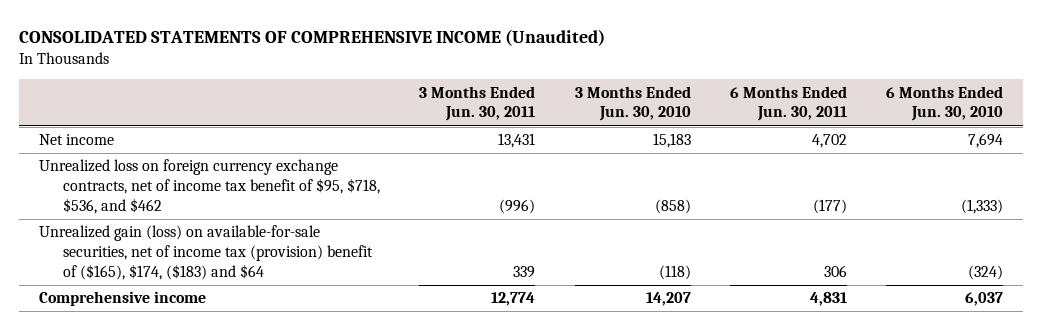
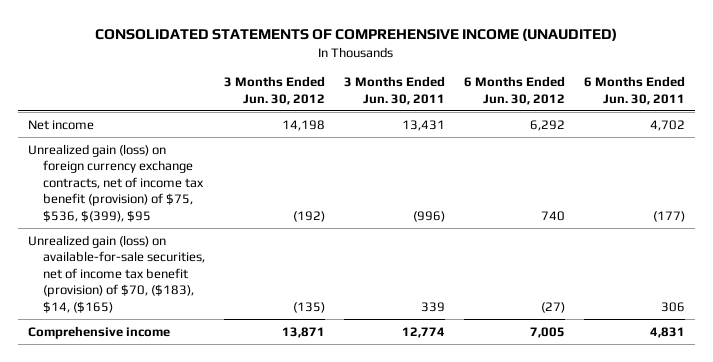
- CONSOLIDATED STATEMENTS OF COMPREHENSIVE INCOME (Unaudited)
+ CONSOLIDATED STATEMENTS OF COMPREHENSIVE INCOME (UNAUDITED)
- | 3 Months Ended Jun. 30, 2011 | 3 Months Ended Jun. 30, 2010 | 6 Months Ended Jun. 30, 2011 | 6 Months Ended Jun. 30, 2010
+ | 3 Months Ended Jun. 30, 2012 | 3 Months Ended Jun. 30, 2011 | 6 Months Ended Jun. 30, 2012 | 6 Months Ended Jun. 30, 2011
- Unrealized loss on foreign currency exchange contracts, net of income tax benefit of $95, $718, $536, and $462 | (996) | (858) | (177) | (1,333)
- Unrealized gain (loss) on available-for-sale securities, net of income tax (provision) benefit of ($165), $174, ($183) and $64 | 339 | (118) | 306 | (324)
+ Unrealized gain (loss) on foreign currency exchange contracts, net of income tax benefit (provision) of $75, $536, $(399), $95 | (192) | (996) | 740 | (177)
+ Unrealized gain (loss) on available-for-sale securities, net of income tax benefit (provision) of $70, ($183), $14, ($165) | (135) | 339 | (27) | 306

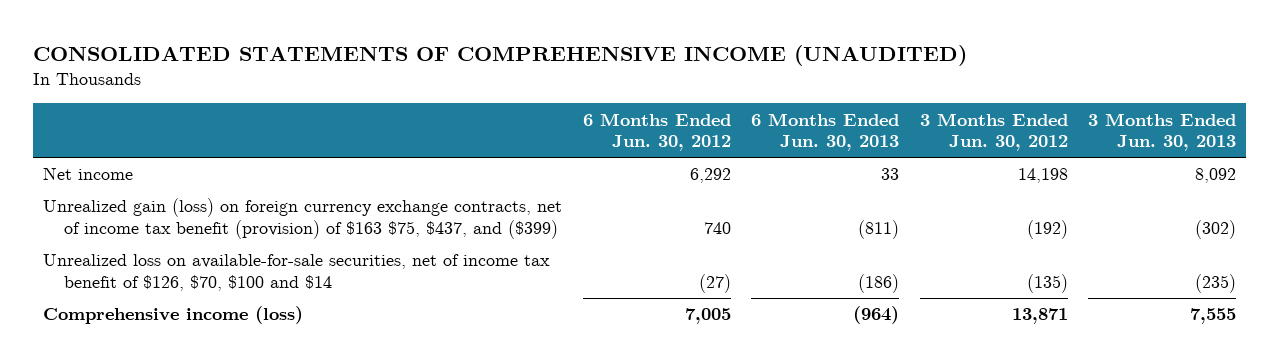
- | 3 Months Ended Jun. 30, 2012 | 3 Months Ended Jun. 30, 2011 | 6 Months Ended Jun. 30, 2012 | 6 Months Ended Jun. 30, 2011
+ | 6 Months Ended Jun. 30, 2012 | 6 Months Ended Jun. 30, 2013 | 3 Months Ended Jun. 30, 2012 | 3 Months Ended Jun. 30, 2013
- Unrealized gain (loss) on foreign currency exchange contracts, net of income tax benefit (provision) of $75, $536, $(399), $95 | (192) | (996) | 740 | (177)
- Unrealized gain (loss) on available-for-sale securities, net of income tax benefit (provision) of $70, ($183), $14, ($165) | (135) | 339 | (27) | 306
- Comprehensive income | 13,871 | 12,774 | 7,005 | 4,831
+ Unrealized gain (loss) on foreign currency exchange contracts, net of income tax benefit (provision) of $163 $75, $437, and ($399) | 740 | (811) | (192) | (302)
+ Unrealized loss on available-for-sale securities, net of income tax benefit of $126, $70, $100 and $14 | (27) | (186) | (135) | (235)
+ Comprehensive income (loss) | 7,005 | (964) | 13,871 | 7,555

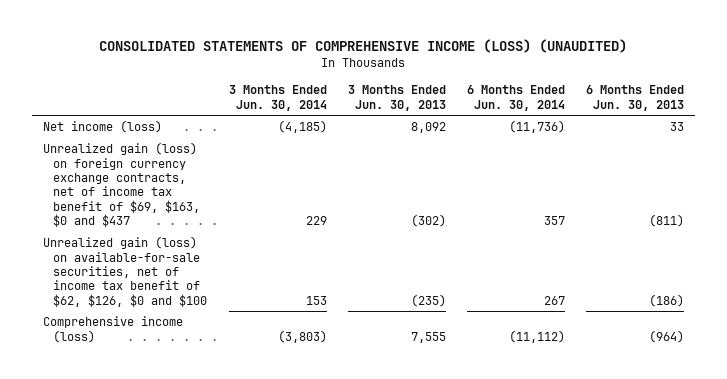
- CONSOLIDATED STATEMENTS OF COMPREHENSIVE INCOME (UNAUDITED)
+ CONSOLIDATED STATEMENTS OF COMPREHENSIVE INCOME (LOSS) (UNAUDITED)
- | 6 Months Ended Jun. 30, 2012 | 6 Months Ended Jun. 30, 2013 | 3 Months Ended Jun. 30, 2012 | 3 Months Ended Jun. 30, 2013
+ | 3 Months Ended Jun. 30, 2014 | 3 Months Ended Jun. 30, 2013 | 6 Months Ended Jun. 30, 2014 | 6 Months Ended Jun. 30, 2013
- Net income | 6,292 | 33 | 14,198 | 8,092
- Unrealized gain (loss) on foreign currency exchange contracts, net of income tax benefit (provision) of $163 $75, $437, and ($399) | 740 | (811) | (192) | (302)
- Unrealized loss on available-for-sale securities, net of income tax benefit of $126, $70, $100 and $14 | (27) | (186) | (135) | (235)
+ Net income (loss) | (4,185) | 8,092 | (11,736) | 33
+ Unrealized gain (loss) on foreign currency exchange contracts, net of income tax benefit of $69, $163, $0 and $437 | 229 | (302) | 357 | (811)
+ Unrealized gain (loss) on available-for-sale securities, net of income tax benefit of $62, $126, $0 and $100 | 153 | (235) | 267 | (186)

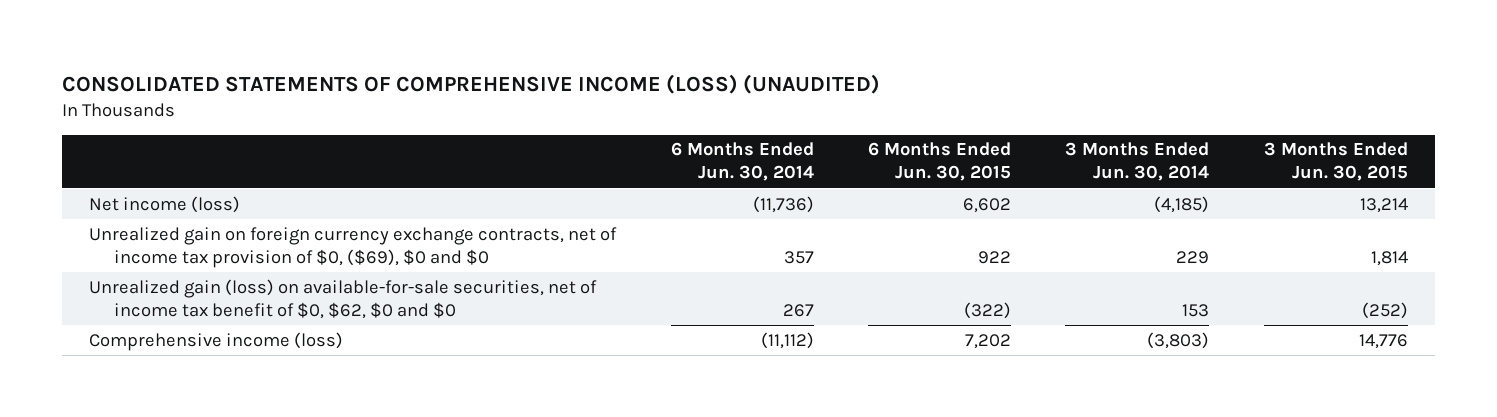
- | 3 Months Ended Jun. 30, 2014 | 3 Months Ended Jun. 30, 2013 | 6 Months Ended Jun. 30, 2014 | 6 Months Ended Jun. 30, 2013
+ | 6 Months Ended Jun. 30, 2014 | 6 Months Ended Jun. 30, 2015 | 3 Months Ended Jun. 30, 2014 | 3 Months Ended Jun. 30, 2015
- Unrealized gain (loss) on foreign currency exchange contracts, net of income tax benefit of $69, $163, $0 and $437 | 229 | (302) | 357 | (811)
- Unrealized gain (loss) on available-for-sale securities, net of income tax benefit of $62, $126, $0 and $100 | 153 | (235) | 267 | (186)
+ Unrealized gain on foreign currency exchange contracts, net of income tax provision of $0, ($69), $0 and $0 | 357 | 922 | 229 | 1,814
+ Unrealized gain (loss) on available-for-sale securities, net of income tax benefit of $0, $62, $0 and $0 | 267 | (322) | 153 | (252)

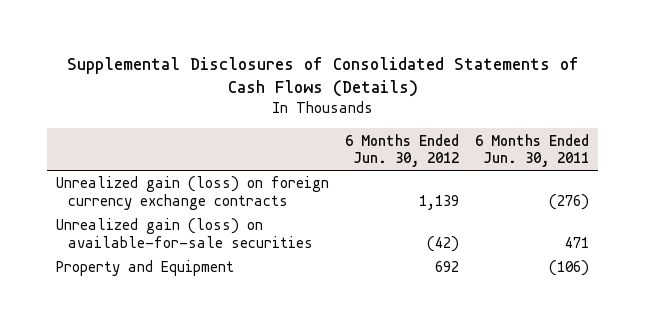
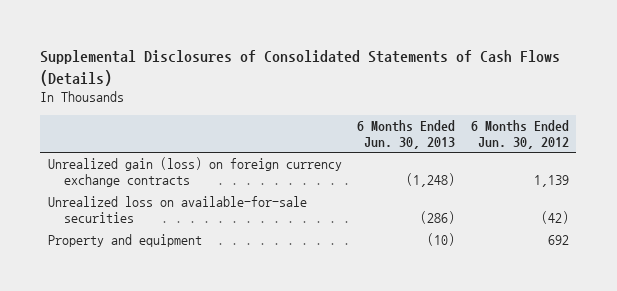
- | 6 Months Ended Jun. 30, 2012 | 6 Months Ended Jun. 30, 2011
+ | 6 Months Ended Jun. 30, 2013 | 6 Months Ended Jun. 30, 2012
- Unrealized gain (loss) on available-for-sale securities | (42) | 471
- Property and Equipment | 692 | (106)
+ Unrealized loss on available-for-sale securities | (286) | (42)
+ Property and equipment | (10) | 692

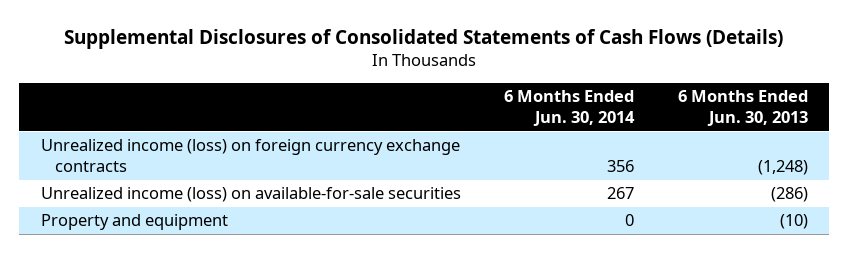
- | 6 Months Ended Jun. 30, 2013 | 6 Months Ended Jun. 30, 2012
+ | 6 Months Ended Jun. 30, 2014 | 6 Months Ended Jun. 30, 2013
- Unrealized gain (loss) on foreign currency exchange contracts | (1,248) | 1,139
- Unrealized loss on available-for-sale securities | (286) | (42)
+ Unrealized income (loss) on foreign currency exchange contracts | 356 | (1,248)
+ Unrealized income (loss) on available-for-sale securities | 267 | (286)

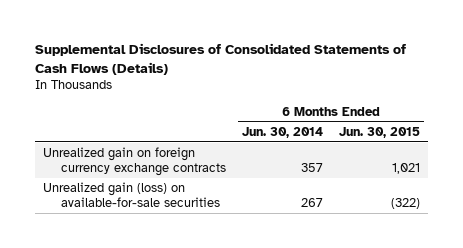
- | 6 Months Ended Jun. 30, 2014 | 6 Months Ended Jun. 30, 2013
+ | 6 Months Ended Jun. 30, 2014 | 6 Months Ended Jun. 30, 2015
- Unrealized income (loss) on foreign currency exchange contracts | 356 | (1,248)
- Unrealized income (loss) on available-for-sale securities | 267 | (286)
- Property and equipment | 0 | (10)
+ Unrealized gain on foreign currency exchange contracts | 357 | 1,021
+ Unrealized gain (loss) on available-for-sale securities | 267 | (322)

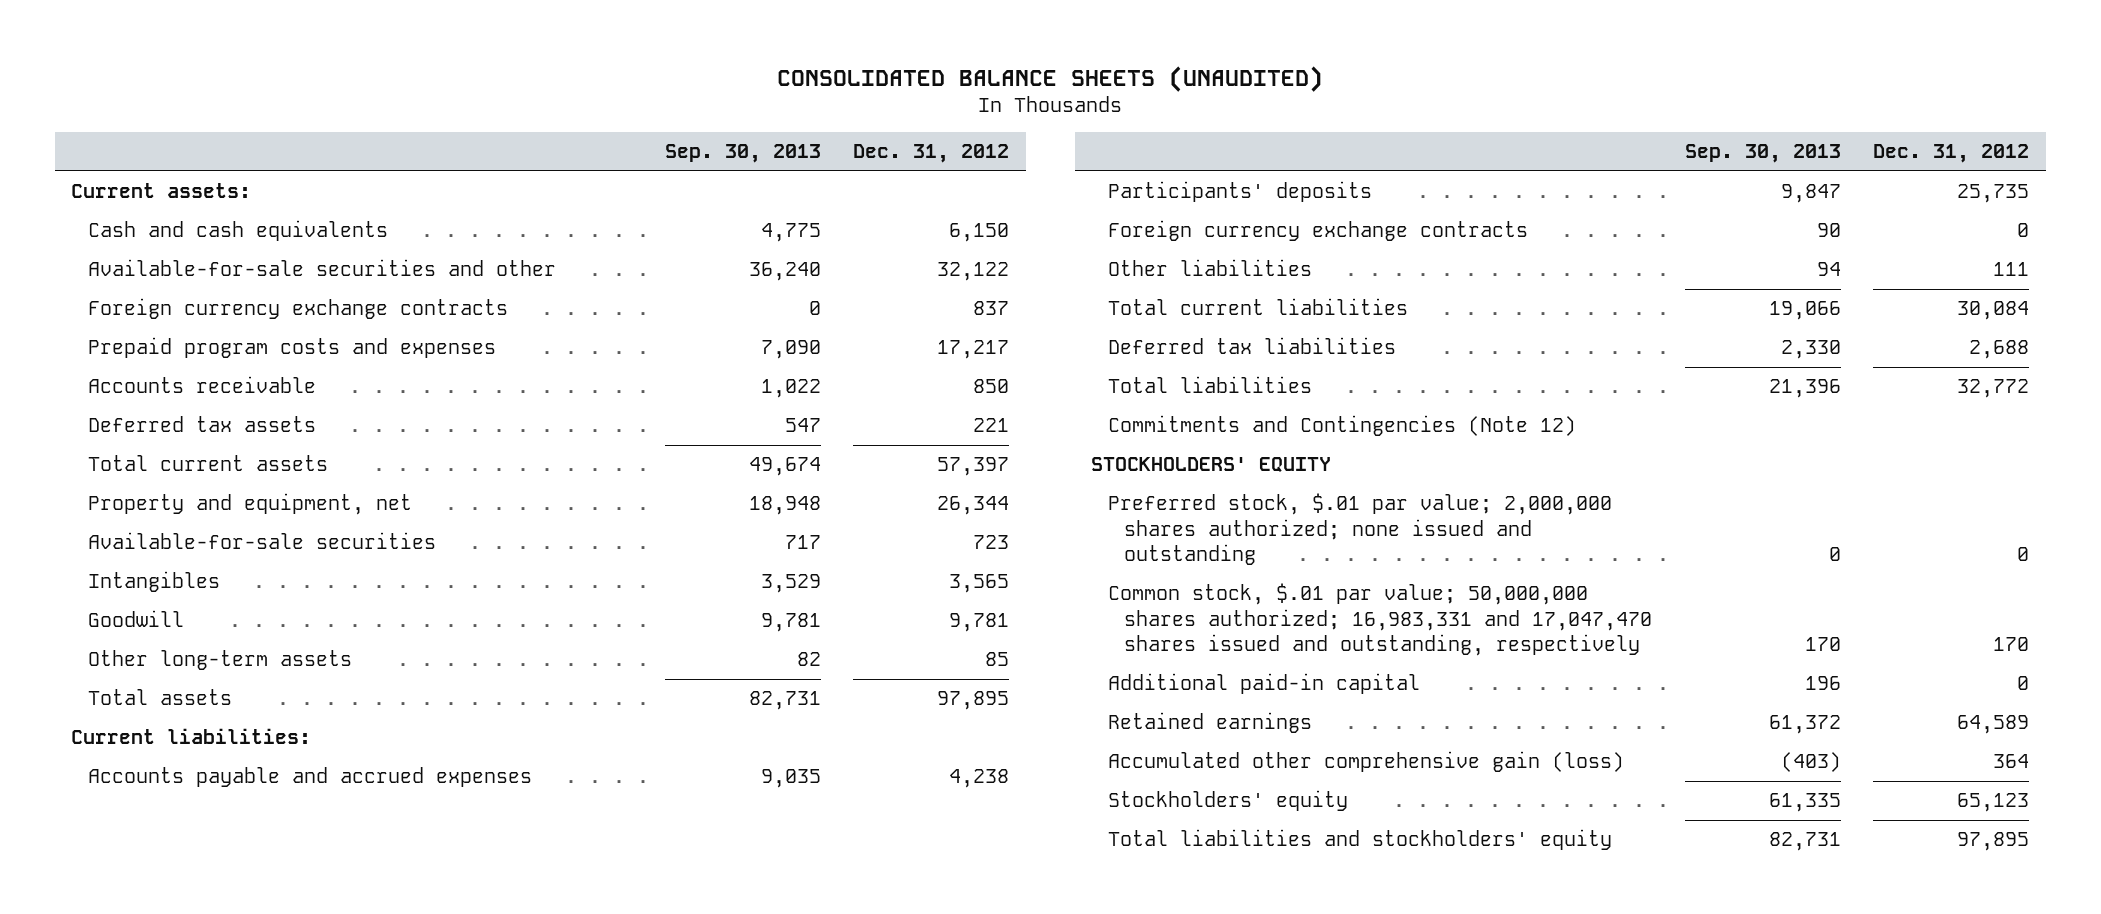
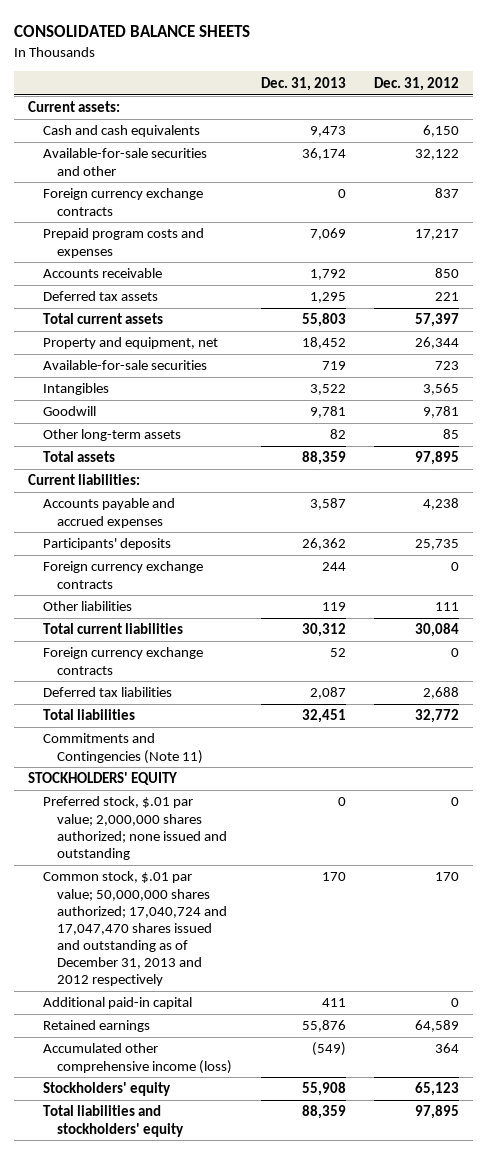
- CONSOLIDATED BALANCE SHEETS (UNAUDITED)
+ CONSOLIDATED BALANCE SHEETS
- | Sep. 30, 2013 | Dec. 31, 2012
+ | Dec. 31, 2013 | Dec. 31, 2012
+ Foreign currency exchange contracts | 52 | 0
- Commitments and Contingencies (Note 12)
+ Commitments and Contingencies (Note 11)
- Common stock, $.01 par value; 50,000,000 shares authorized; 16,983,331 and 17,047,470 shares issued and outstanding, respectively | 170 | 170
+ Common stock, $.01 par value; 50,000,000 shares authorized; 17,040,724 and 17,047,470 shares issued and outstanding as of December 31, 2013 and 2012 respectively | 170 | 170
- Accumulated other comprehensive gain (loss) | (403) | 364
+ Accumulated other comprehensive income (loss) | (549) | 364

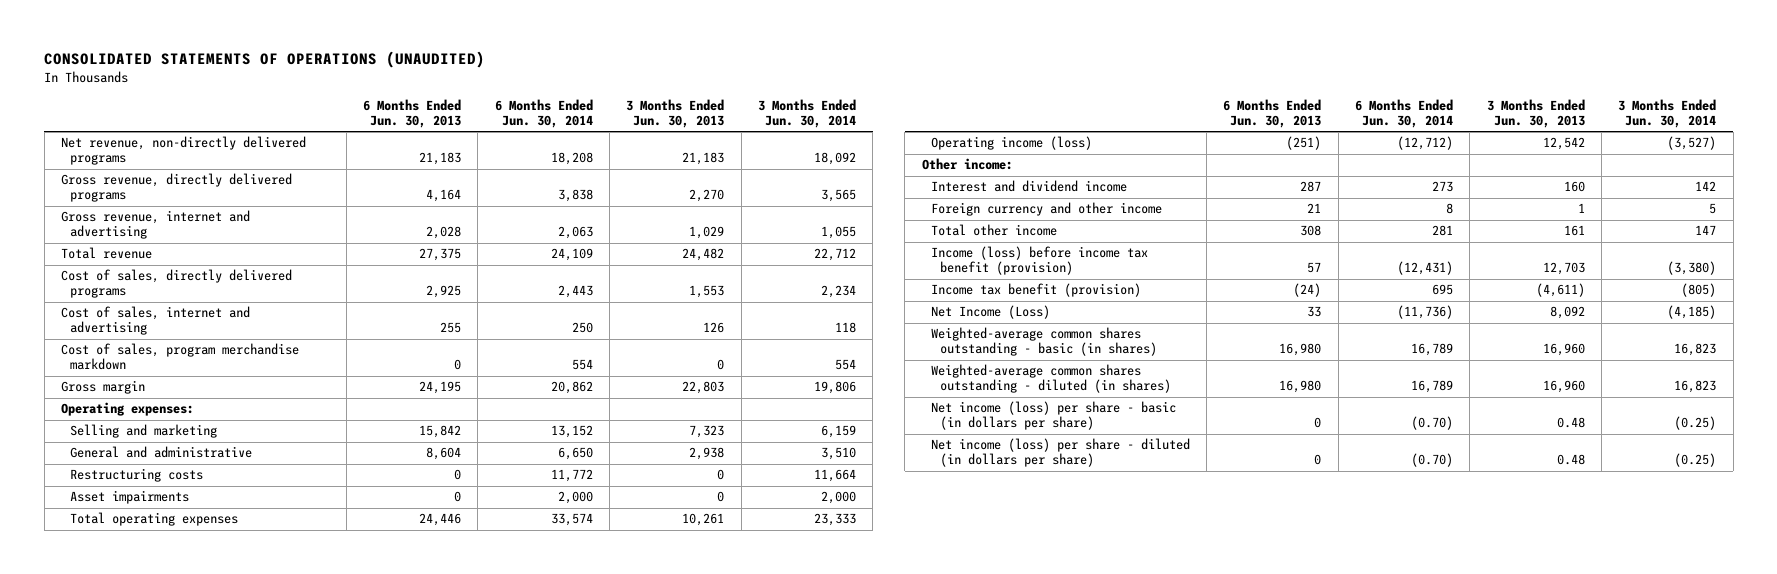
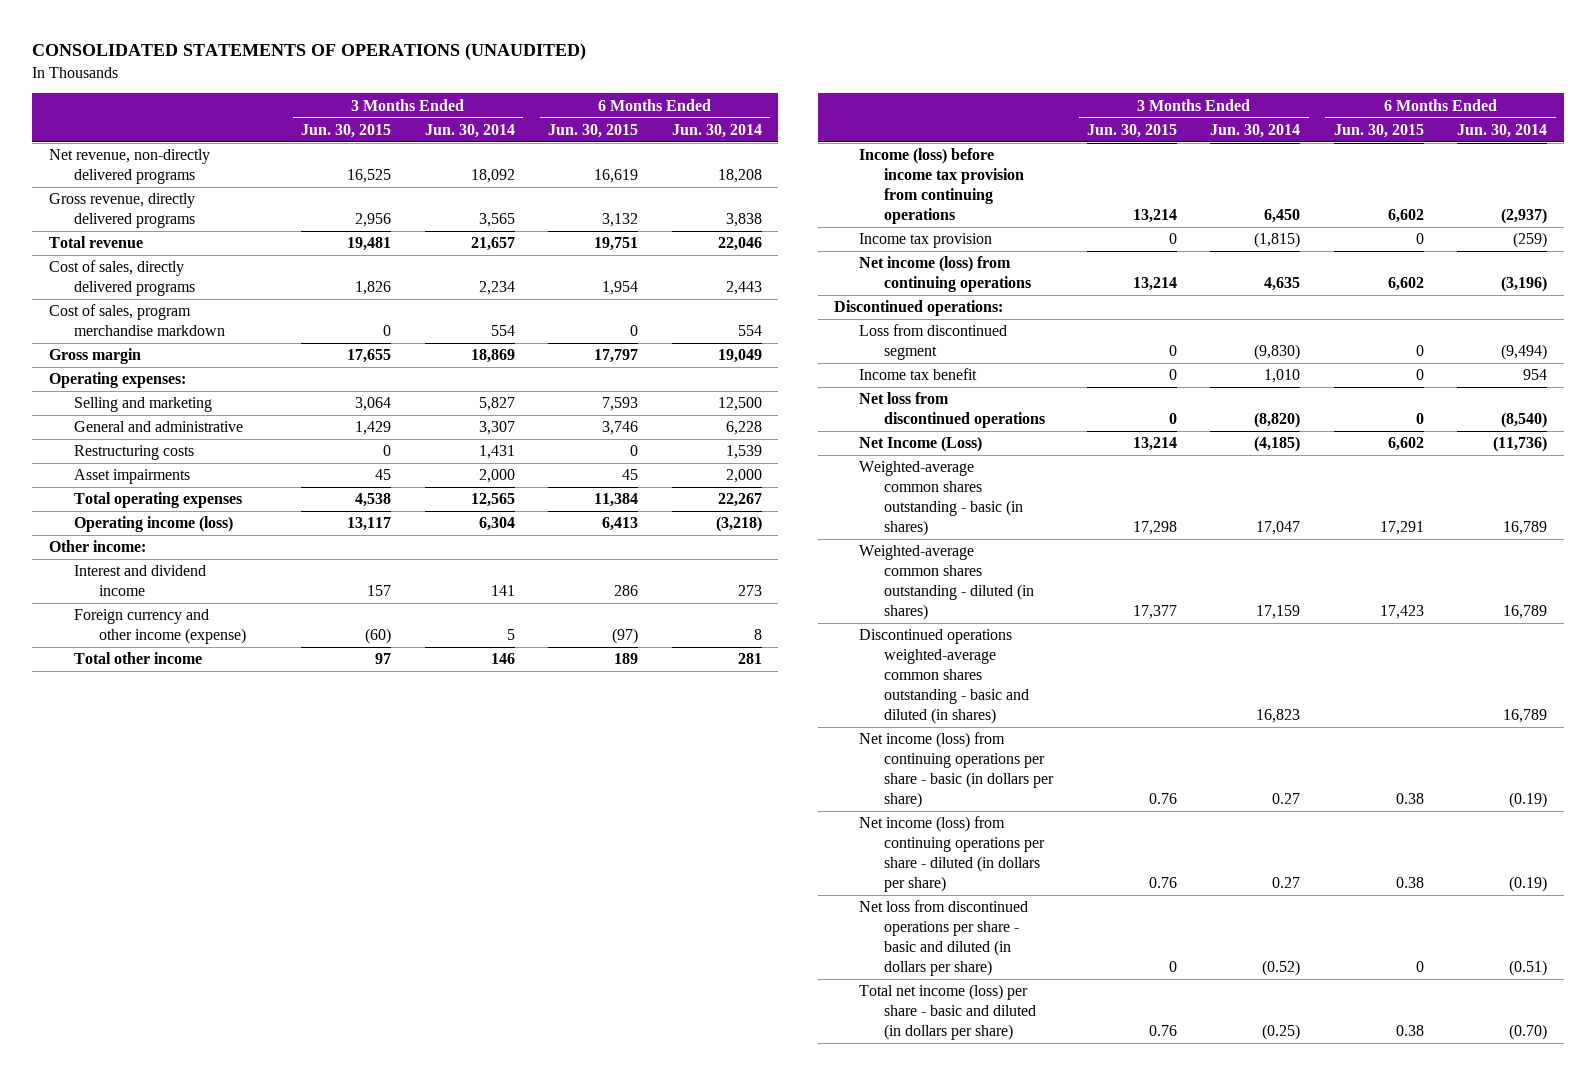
- | 6 Months Ended Jun. 30, 2013 | 6 Months Ended Jun. 30, 2014 | 3 Months Ended Jun. 30, 2013 | 3 Months Ended Jun. 30, 2014
+ | 3 Months Ended Jun. 30, 2015 | 3 Months Ended Jun. 30, 2014 | 6 Months Ended Jun. 30, 2015 | 6 Months Ended Jun. 30, 2014
- Gross revenue, internet and advertising | 2,028 | 2,063 | 1,029 | 1,055
- Total revenue | 27,375 | 24,109 | 24,482 | 22,712
+ Total revenue | 19,481 | 21,657 | 19,751 | 22,046
- Cost of sales, internet and advertising | 255 | 250 | 126 | 118
- Gross margin | 24,195 | 20,862 | 22,803 | 19,806
+ Gross margin | 17,655 | 18,869 | 17,797 | 19,049
- Selling and marketing | 15,842 | 13,152 | 7,323 | 6,159
- General and administrative | 8,604 | 6,650 | 2,938 | 3,510
- Restructuring costs | 0 | 11,772 | 0 | 11,664
+ Selling and marketing | 3,064 | 5,827 | 7,593 | 12,500
+ General and administrative | 1,429 | 3,307 | 3,746 | 6,228
+ Restructuring costs | 0 | 1,431 | 0 | 1,539
- Total operating expenses | 24,446 | 33,574 | 10,261 | 23,333
- Operating income (loss) | (251) | (12,712) | 12,542 | (3,527)
+ Total operating expenses | 4,538 | 12,565 | 11,384 | 22,267
+ Operating income (loss) | 13,117 | 6,304 | 6,413 | (3,218)
- Interest and dividend income | 287 | 273 | 160 | 142
- Foreign currency and other income | 21 | 8 | 1 | 5
- Total other income | 308 | 281 | 161 | 147
- Income (loss) before income tax benefit (provision) | 57 | (12,431) | 12,703 | (3,380)
- Income tax benefit (provision) | (24) | 695 | (4,611) | (805)
+ Interest and dividend income | 157 | 141 | 286 | 273
+ Foreign currency and other income (expense) | (60) | 5 | (97) | 8
+ Total other income | 97 | 146 | 189 | 281
+ Income (loss) before income tax provision from continuing operations | 13,214 | 6,450 | 6,602 | (2,937)
+ Income tax provision | 0 | (1,815) | 0 | (259)
+ Net income (loss) from continuing operations | 13,214 | 4,635 | 6,602 | (3,196)
+ Discontinued operations:
+ Loss from discontinued segment | 0 | (9,830) | 0 | (9,494)
+ Income tax benefit | 0 | 1,010 | 0 | 954
+ Net loss from discontinued operations | 0 | (8,820) | 0 | (8,540)
- Weighted-average common shares outstanding - basic (in shares) | 16,980 | 16,789 | 16,960 | 16,823
- Weighted-average common shares outstanding - diluted (in shares) | 16,980 | 16,789 | 16,960 | 16,823
- Net income (loss) per share - basic (in dollars per share) | 0 | (0.70) | 0.48 | (0.25)
- Net income (loss) per share - diluted (in dollars per share) | 0 | (0.70) | 0.48 | (0.25)
+ Weighted-average common shares outstanding - basic (in shares) | 17,298 | 17,047 | 17,291 | 16,789
+ Weighted-average common shares outstanding - diluted (in shares) | 17,377 | 17,159 | 17,423 | 16,789
+ Discontinued operations weighted-average common shares outstanding - basic and diluted (in shares) | | 16,823 | | 16,789
+ Net income (loss) from continuing operations per share - basic (in dollars per share) | 0.76 | 0.27 | 0.38 | (0.19)
+ Net income (loss) from continuing operations per share - diluted (in dollars per share) | 0.76 | 0.27 | 0.38 | (0.19)
+ Net loss from discontinued operations per share - basic and diluted (in dollars per share) | 0 | (0.52) | 0 | (0.51)
+ Total net income (loss) per share - basic and diluted (in dollars per share) | 0.76 | (0.25) | 0.38 | (0.70)

